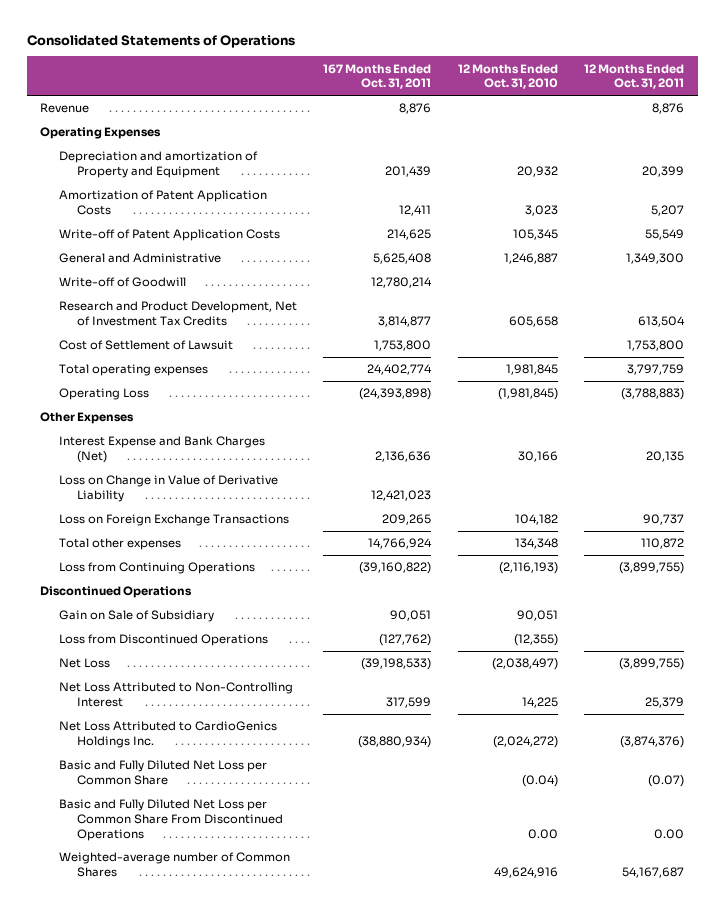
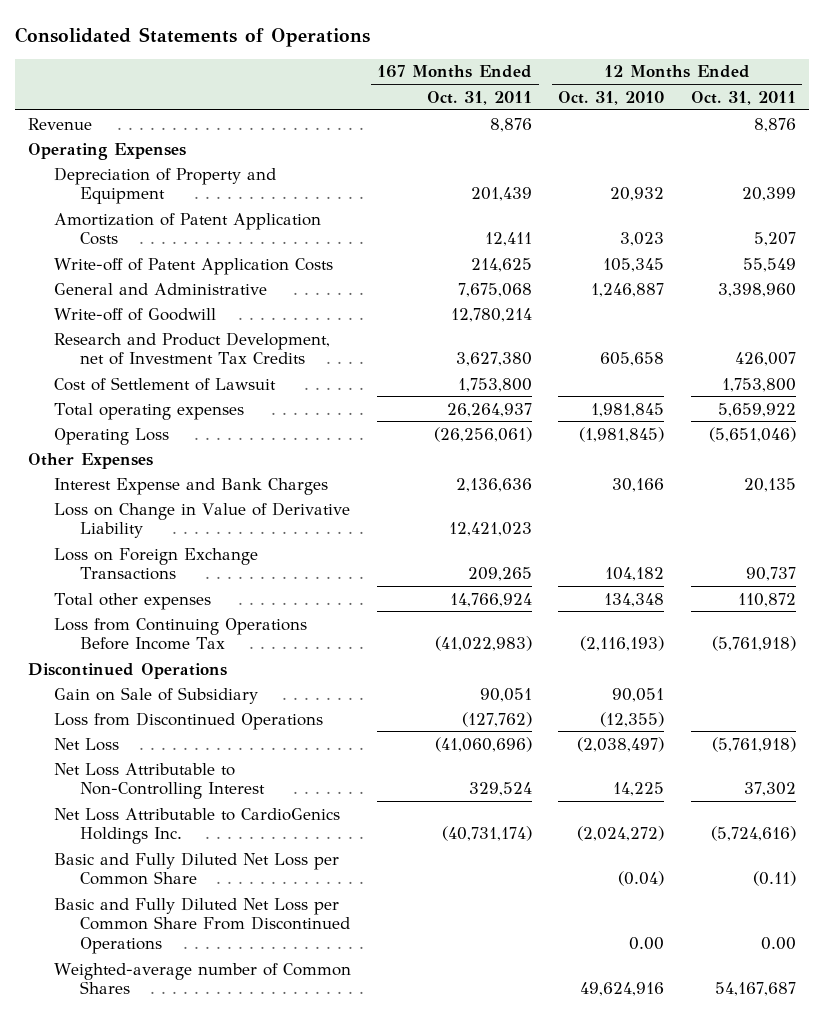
- Depreciation and amortization of Property and Equipment | 201,439 | 20,932 | 20,399
+ Depreciation of Property and Equipment | 201,439 | 20,932 | 20,399
- General and Administrative | 5,625,408 | 1,246,887 | 1,349,300
+ General and Administrative | 7,675,068 | 1,246,887 | 3,398,960
- Research and Product Development, Net of Investment Tax Credits | 3,814,877 | 605,658 | 613,504
+ Research and Product Development, net of Investment Tax Credits | 3,627,380 | 605,658 | 426,007
- Total operating expenses | 24,402,774 | 1,981,845 | 3,797,759
- Operating Loss | (24,393,898) | (1,981,845) | (3,788,883)
+ Total operating expenses | 26,264,937 | 1,981,845 | 5,659,922
+ Operating Loss | (26,256,061) | (1,981,845) | (5,651,046)
- Interest Expense and Bank Charges (Net) | 2,136,636 | 30,166 | 20,135
+ Interest Expense and Bank Charges | 2,136,636 | 30,166 | 20,135
- Loss from Continuing Operations | (39,160,822) | (2,116,193) | (3,899,755)
+ Loss from Continuing Operations Before Income Tax | (41,022,983) | (2,116,193) | (5,761,918)
- Net Loss | (39,198,533) | (2,038,497) | (3,899,755)
- Net Loss Attributed to Non-Controlling Interest | 317,599 | 14,225 | 25,379
- Net Loss Attributed to CardioGenics Holdings Inc. | (38,880,934) | (2,024,272) | (3,874,376)
- Basic and Fully Diluted Net Loss per Common Share | | (0.04) | (0.07)
+ Net Loss | (41,060,696) | (2,038,497) | (5,761,918)
+ Net Loss Attributable to Non-Controlling Interest | 329,524 | 14,225 | 37,302
+ Net Loss Attributable to CardioGenics Holdings Inc. | (40,731,174) | (2,024,272) | (5,724,616)
+ Basic and Fully Diluted Net Loss per Common Share | | (0.04) | (0.11)

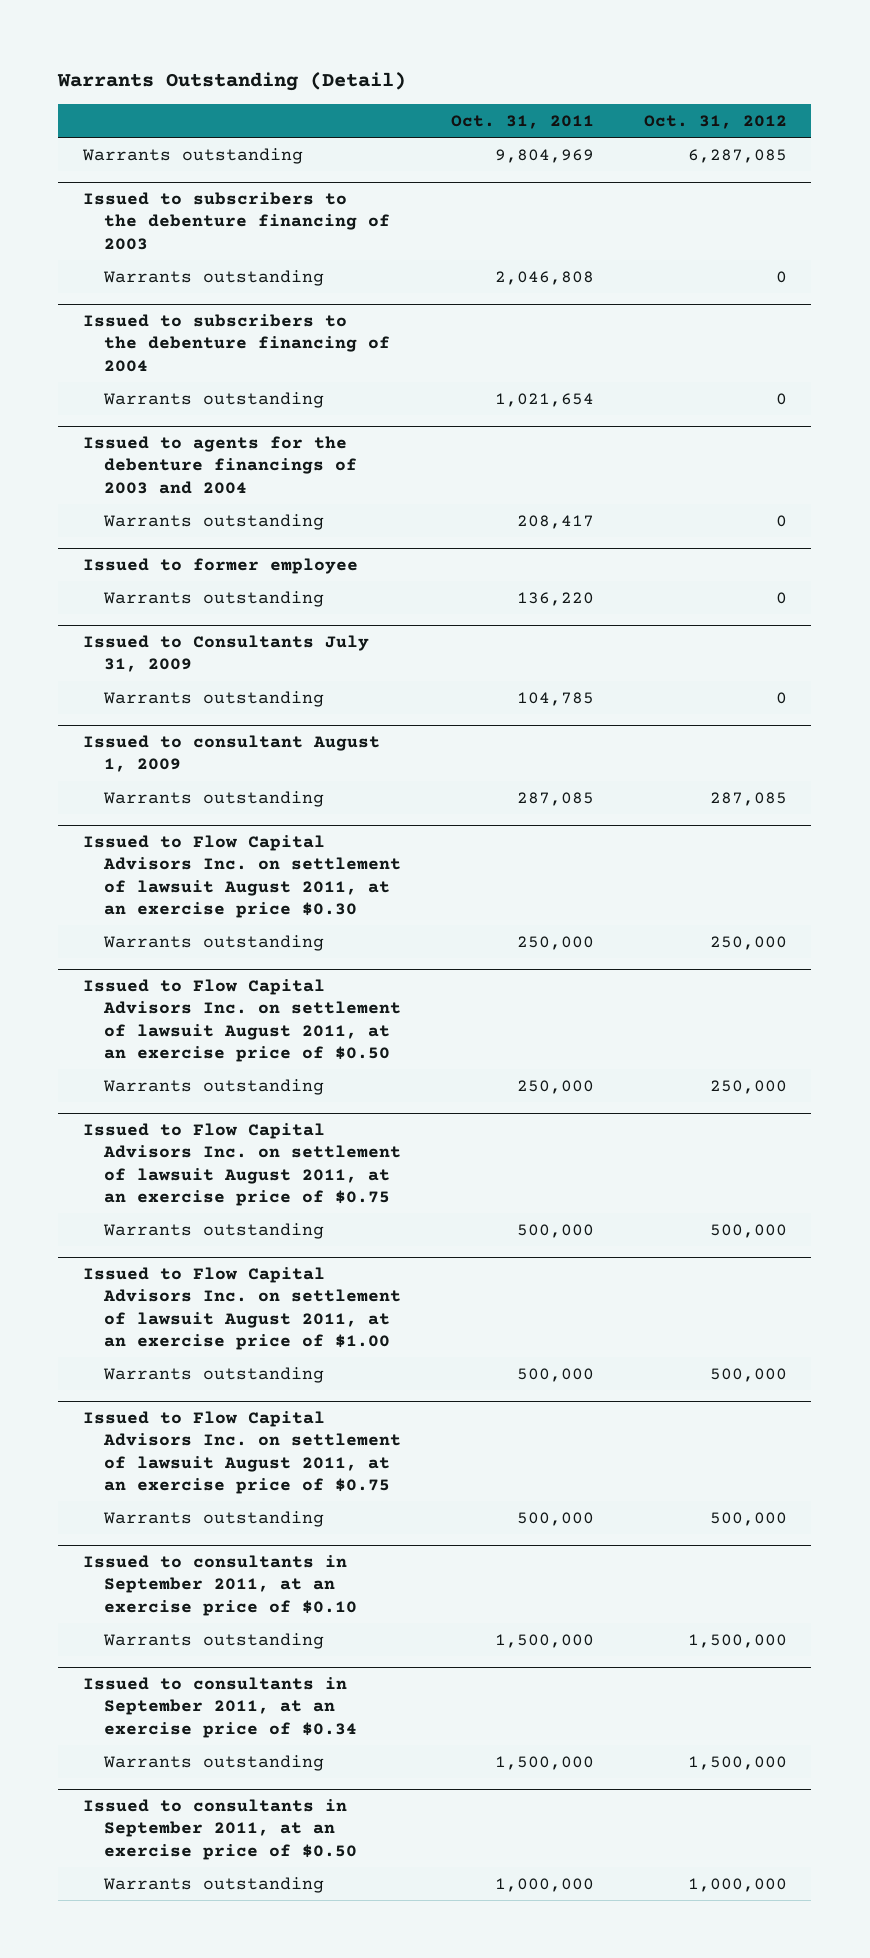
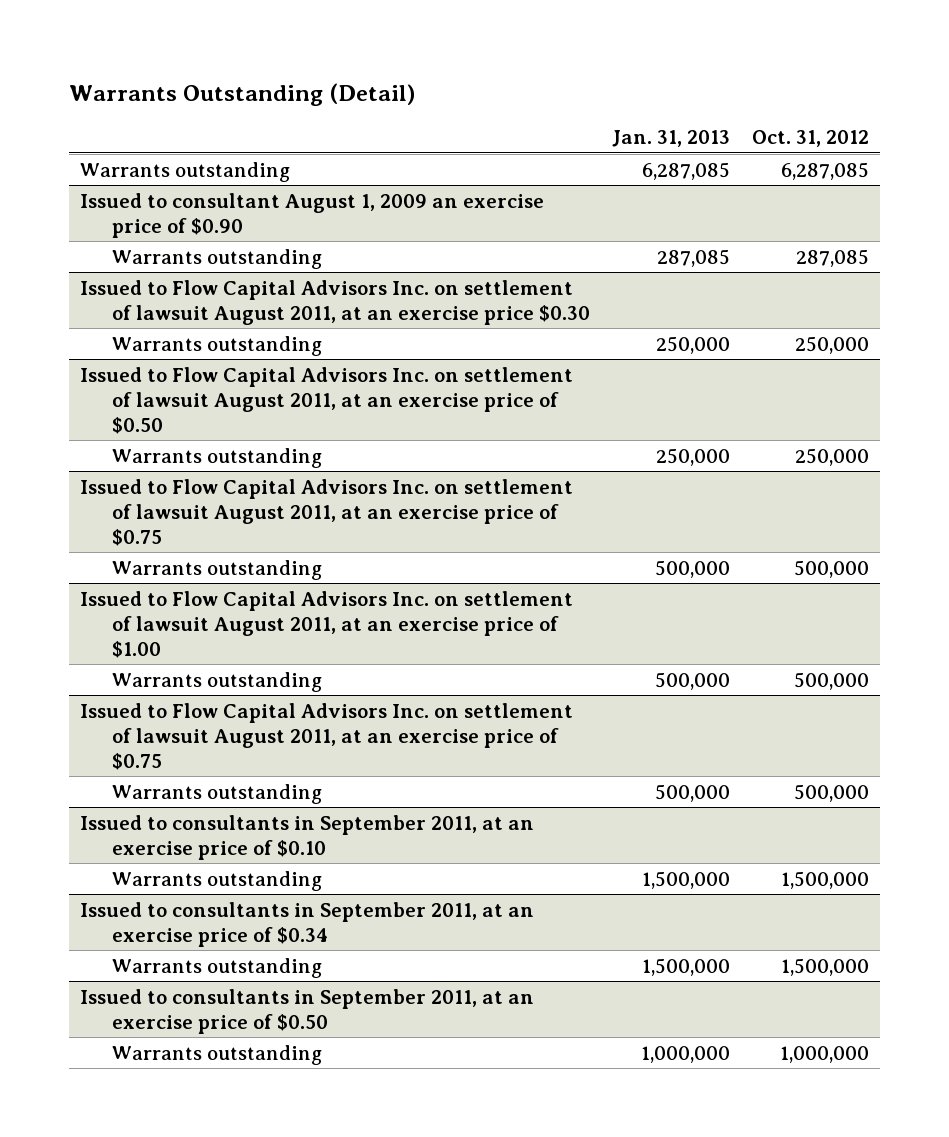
- | Oct. 31, 2011 | Oct. 31, 2012
+ | Jan. 31, 2013 | Oct. 31, 2012
- Issued to subscribers to the debenture financing of 2003
- Warrants outstanding | 2,046,808 | 0
- Issued to subscribers to the debenture financing of 2004
- Warrants outstanding | 1,021,654 | 0
- Issued to agents for the debenture financings of 2003 and 2004
- Warrants outstanding | 208,417 | 0
- Issued to former employee
- Warrants outstanding | 136,220 | 0
- Issued to Consultants July 31, 2009
- Warrants outstanding | 104,785 | 0
- Issued to consultant August 1, 2009
+ Issued to consultant August 1, 2009 an exercise price of $0.90

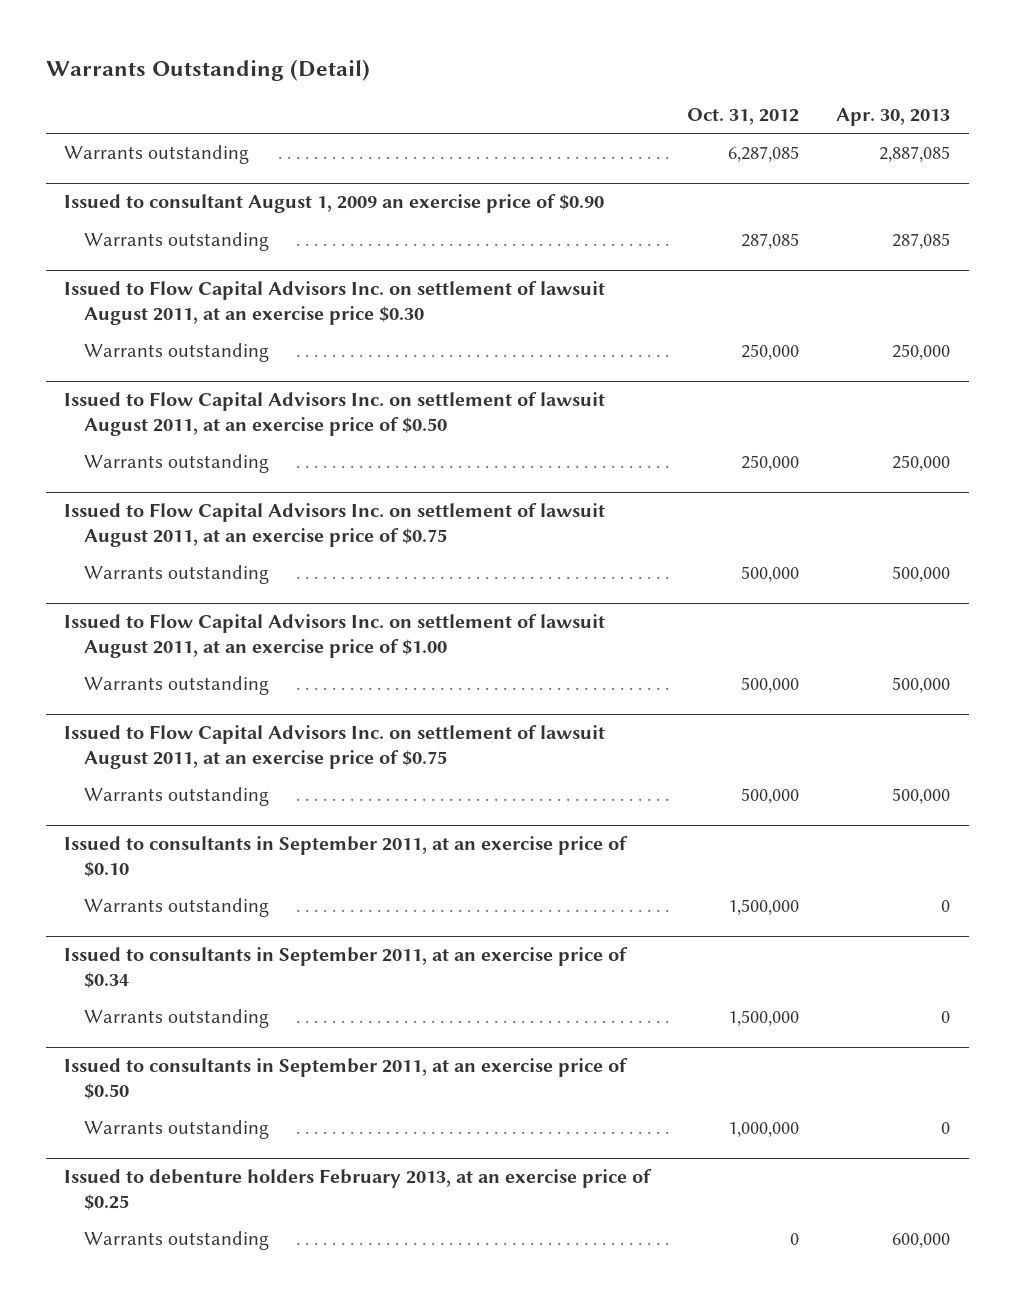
- | Jan. 31, 2013 | Oct. 31, 2012
+ | Oct. 31, 2012 | Apr. 30, 2013
+ Issued to debenture holders February 2013, at an exercise price of $0.25
+ Warrants outstanding | 0 | 600,000

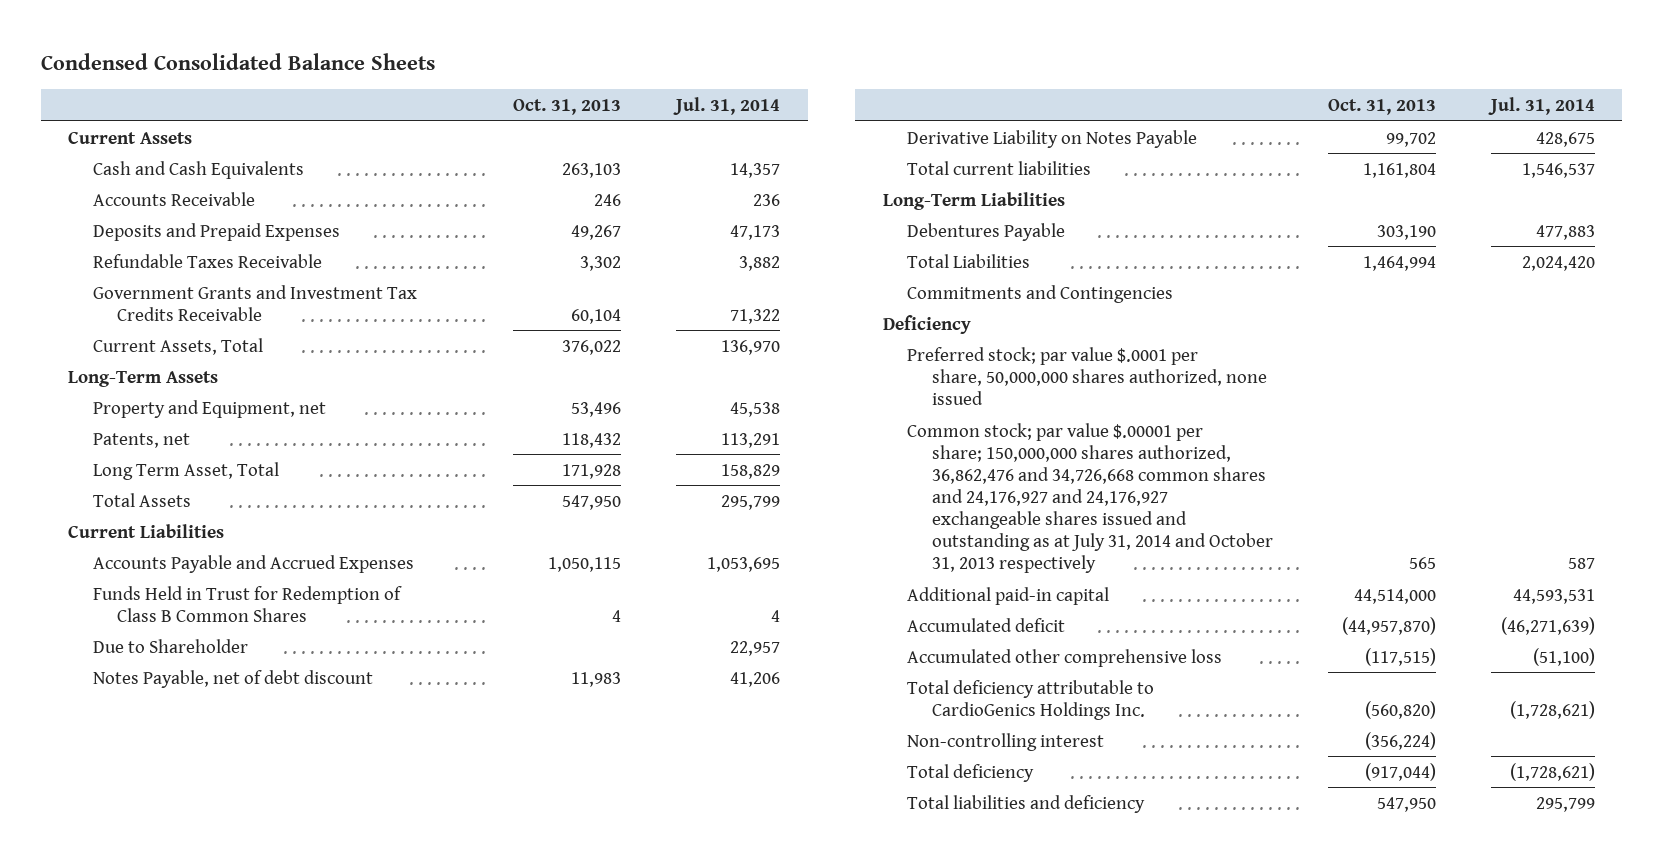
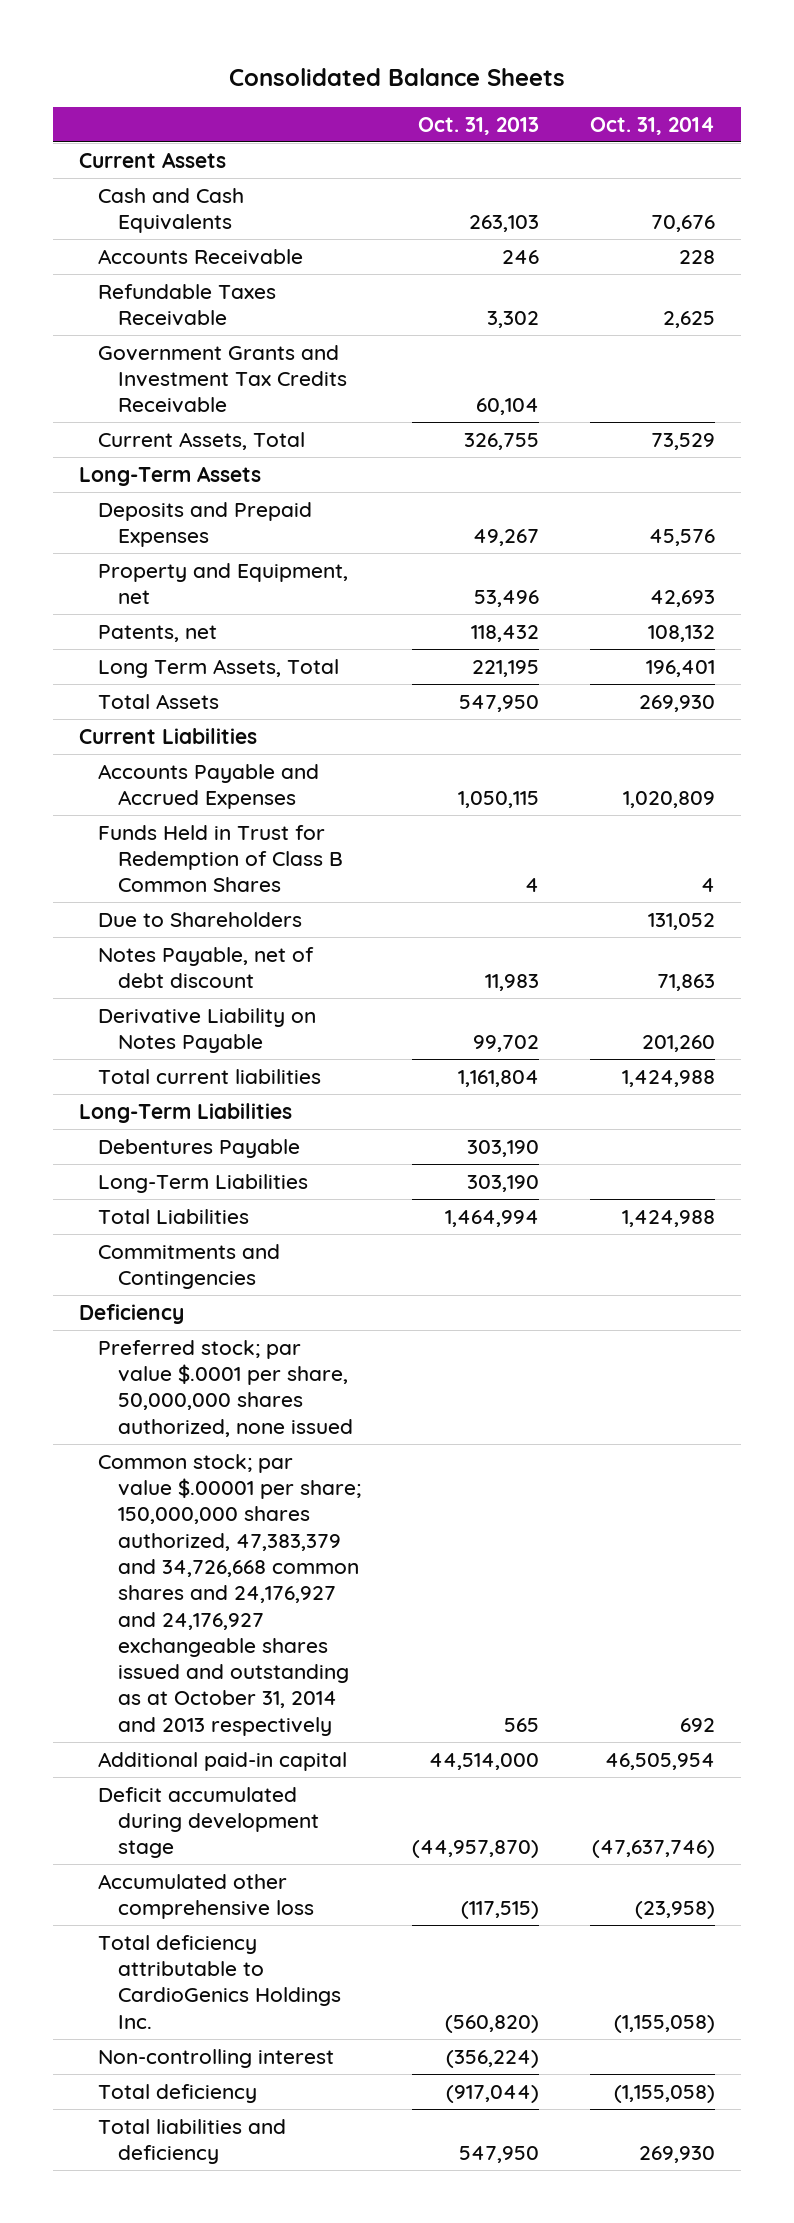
- Condensed Consolidated Balance Sheets
+ Consolidated Balance Sheets
- | Oct. 31, 2013 | Jul. 31, 2014
+ | Oct. 31, 2013 | Oct. 31, 2014
- Current Assets, Total | 376,022 | 136,970
+ Current Assets, Total | 326,755 | 73,529
moved down: Deposits and Prepaid Expenses | 49,267 | 45,576
- Long Term Asset, Total | 171,928 | 158,829
+ Long Term Assets, Total | 221,195 | 196,401
- Due to Shareholder | | 22,957
+ Due to Shareholders | | 131,052
+ Long-Term Liabilities | 303,190 |
- Common stock; par value $.00001 per share; 150,000,000 shares authorized, 36,862,476 and 34,726,668 common shares and 24,176,927 and 24,176,927 exchangeable shares issued and outstanding as at July 31, 2014 and October 31, 2013 respectively | 565 | 587
+ Common stock; par value $.00001 per share; 150,000,000 shares authorized, 47,383,379 and 34,726,668 common shares and 24,176,927 and 24,176,927 exchangeable shares issued and outstanding as at October 31, 2014 and 2013 respectively | 565 | 692
- Accumulated deficit | (44,957,870) | (46,271,639)
+ Deficit accumulated during development stage | (44,957,870) | (47,637,746)

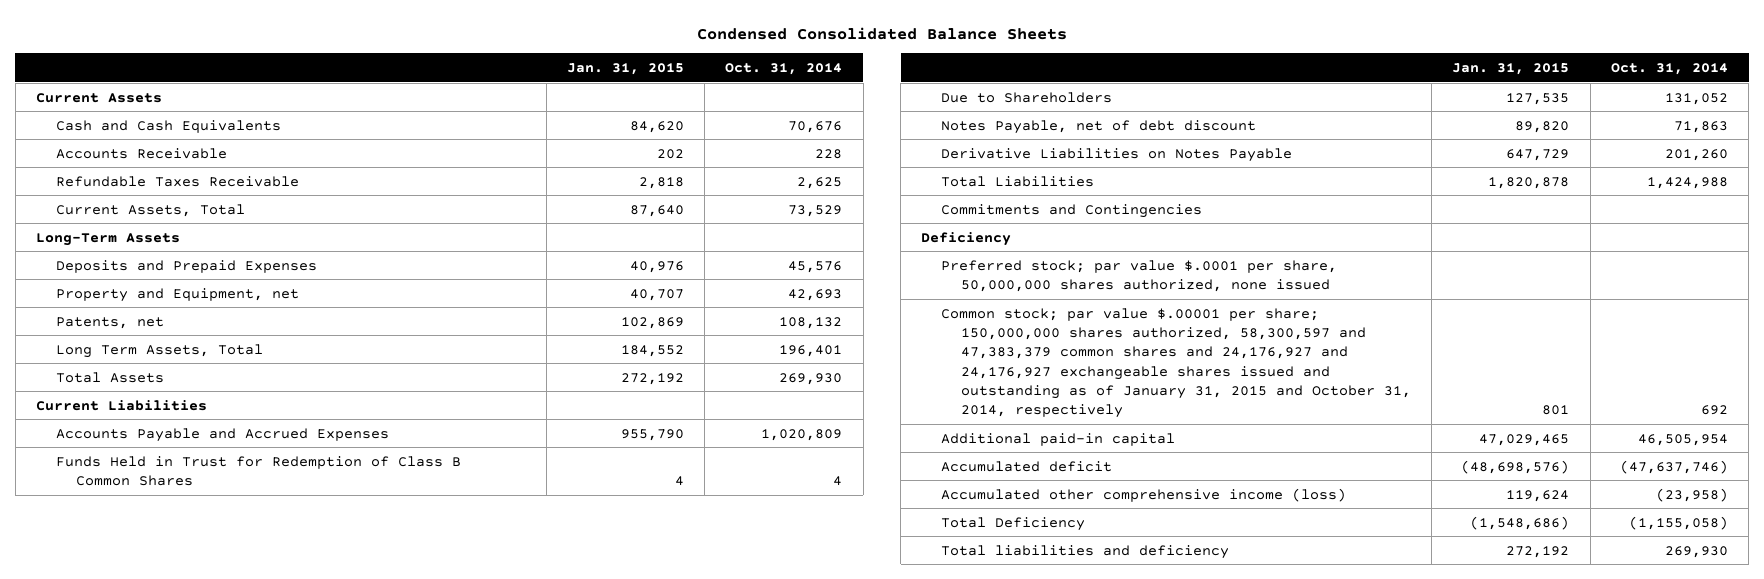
- Consolidated Balance Sheets
+ Condensed Consolidated Balance Sheets
- | Oct. 31, 2013 | Oct. 31, 2014
+ | Jan. 31, 2015 | Oct. 31, 2014
- Government Grants and Investment Tax Credits Receivable | 60,104 |
- Derivative Liability on Notes Payable | 99,702 | 201,260
- Total current liabilities | 1,161,804 | 1,424,988
- Long-Term Liabilities
- Debentures Payable | 303,190 |
- Long-Term Liabilities | 303,190 |
+ Derivative Liabilities on Notes Payable | 647,729 | 201,260
- Common stock; par value $.00001 per share; 150,000,000 shares authorized, 47,383,379 and 34,726,668 common shares and 24,176,927 and 24,176,927 exchangeable shares issued and outstanding as at October 31, 2014 and 2013 respectively | 565 | 692
+ Common stock; par value $.00001 per share; 150,000,000 shares authorized, 58,300,597 and 47,383,379 common shares and 24,176,927 and 24,176,927 exchangeable shares issued and outstanding as of January 31, 2015 and October 31, 2014, respectively | 801 | 692
- Deficit accumulated during development stage | (44,957,870) | (47,637,746)
- Accumulated other comprehensive loss | (117,515) | (23,958)
- Total deficiency attributable to CardioGenics Holdings Inc. | (560,820) | (1,155,058)
- Non-controlling interest | (356,224) |
- Total deficiency | (917,044) | (1,155,058)
+ Accumulated deficit | (48,698,576) | (47,637,746)
+ Accumulated other comprehensive income (loss) | 119,624 | (23,958)
+ Total Deficiency | (1,548,686) | (1,155,058)

